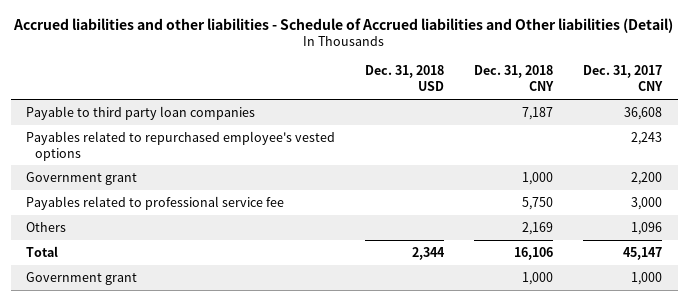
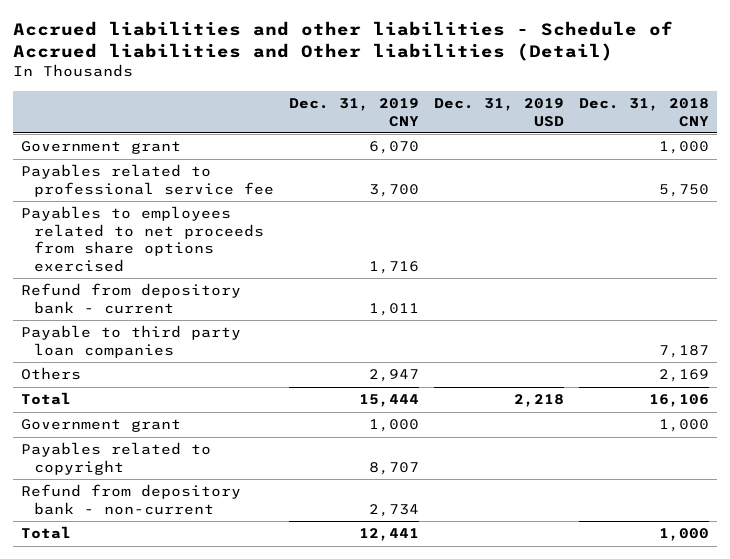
- | Dec. 31, 2018 USD | Dec. 31, 2018 CNY | Dec. 31, 2017 CNY
+ | Dec. 31, 2019 CNY | Dec. 31, 2019 USD | Dec. 31, 2018 CNY
- Payables related to repurchased employee's vested options | | | 2,243
+ Payables to employees related to net proceeds from share options exercised | 1,716 | |
+ Refund from depository bank - current | 1,011 | |
moved down: Payable to third party loan companies | | | 7,187
+ Payables related to copyright | 8,707 | |
+ Refund from depository bank - non-current | 2,734 | |
+ Total | 12,441 | | 1,000

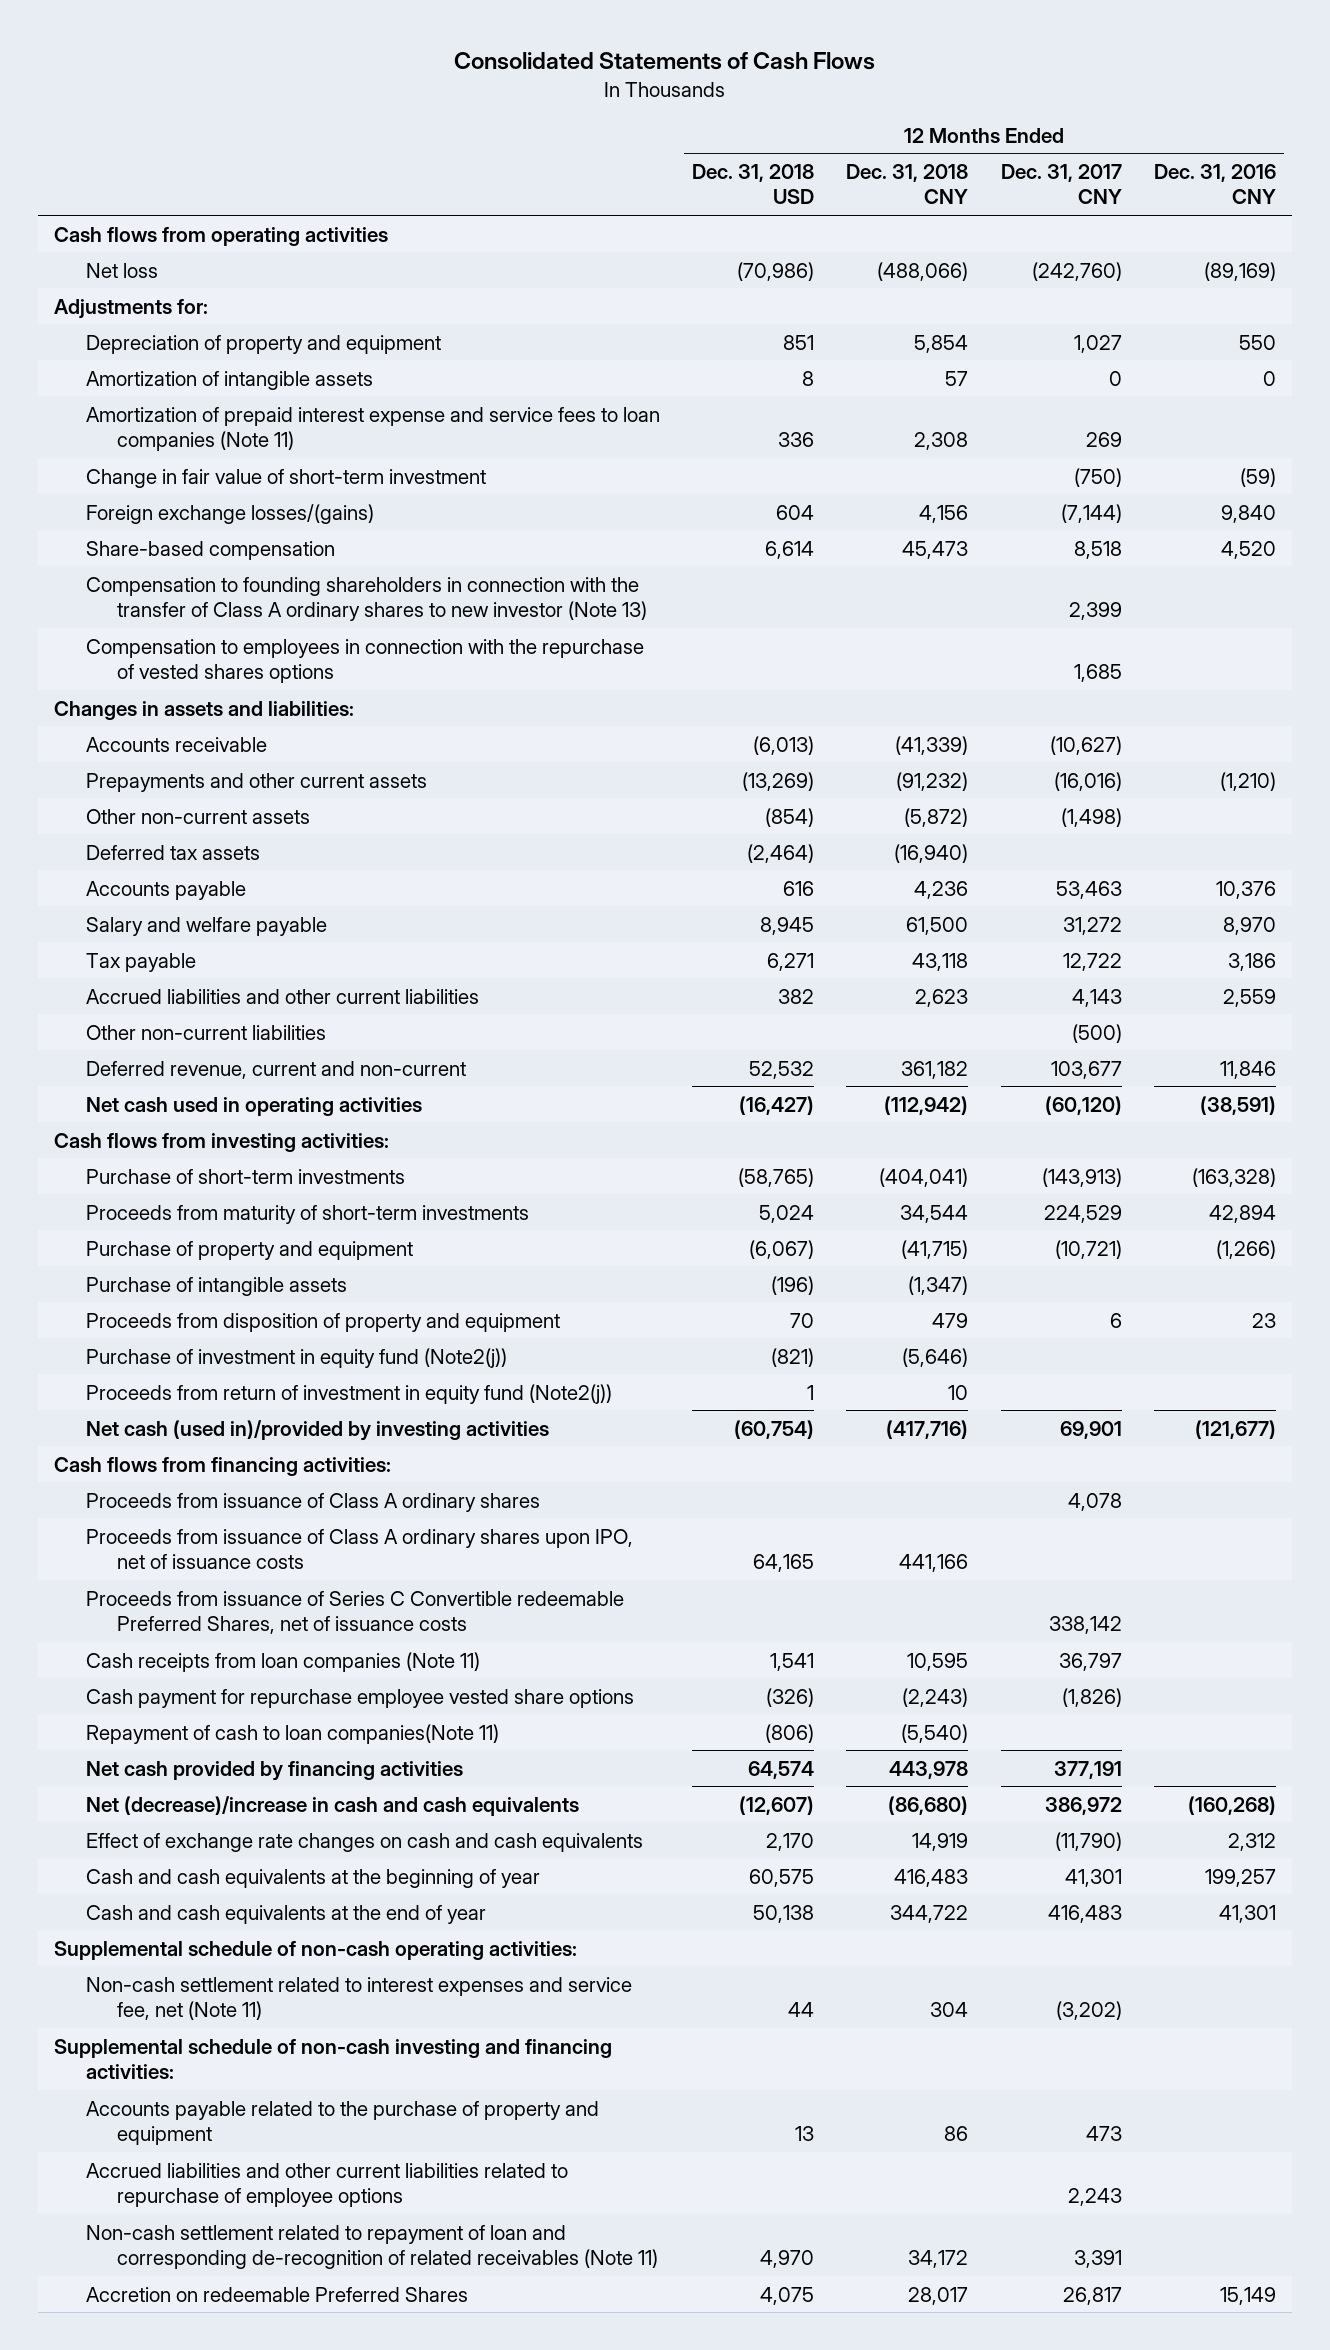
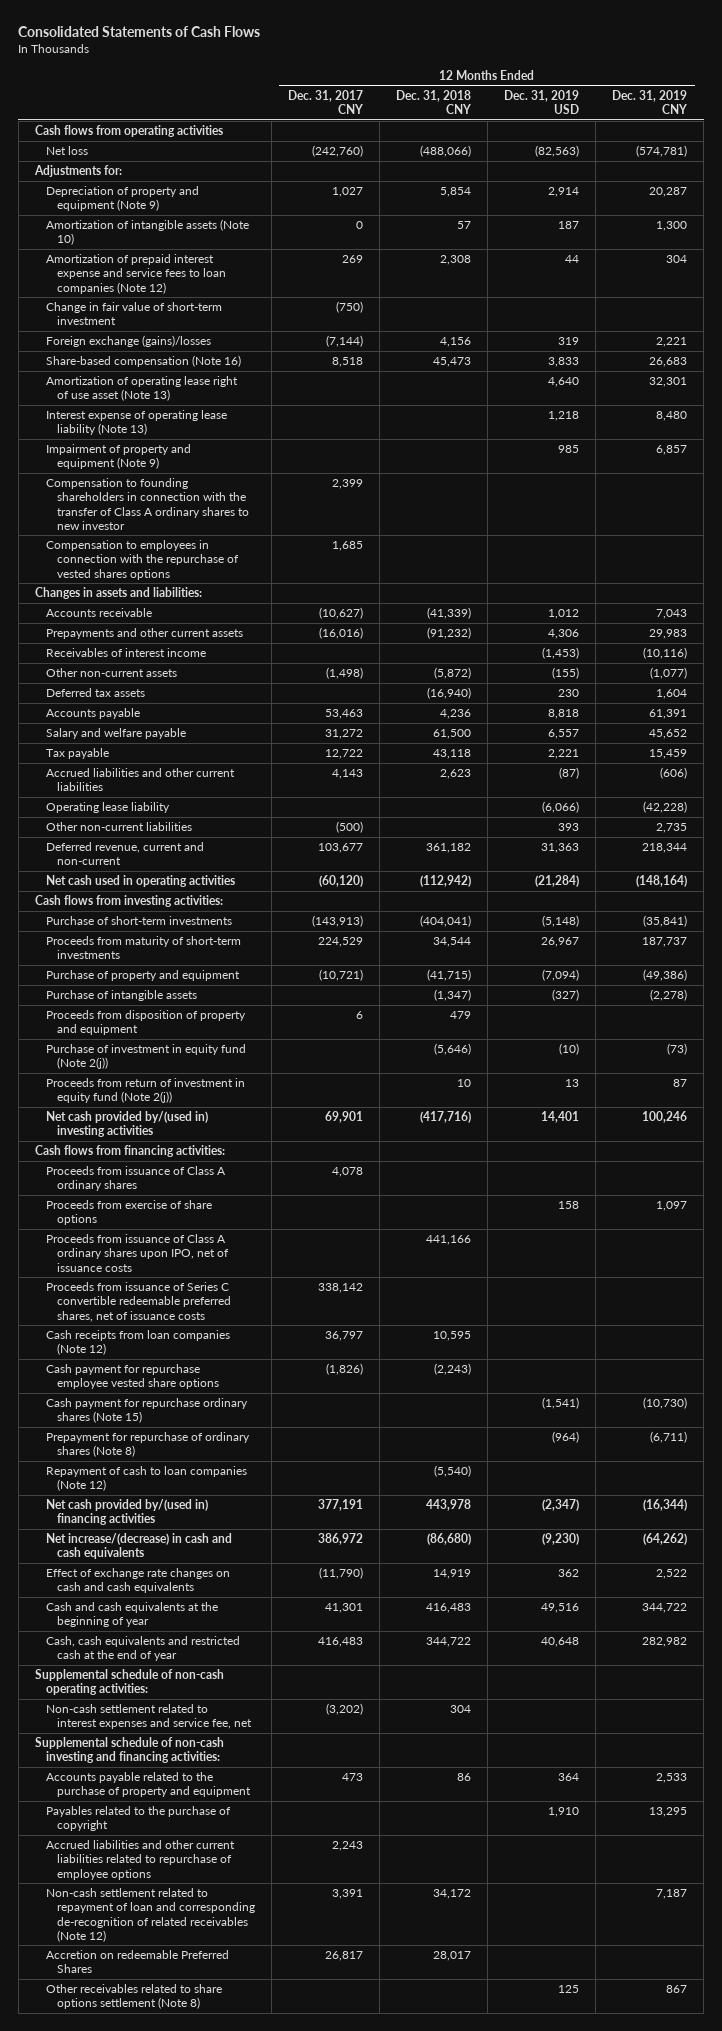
- | 12 Months Ended Dec. 31, 2018 USD | 12 Months Ended Dec. 31, 2018 CNY | 12 Months Ended Dec. 31, 2017 CNY | 12 Months Ended Dec. 31, 2016 CNY
+ | 12 Months Ended Dec. 31, 2017 CNY | 12 Months Ended Dec. 31, 2018 CNY | 12 Months Ended Dec. 31, 2019 USD | 12 Months Ended Dec. 31, 2019 CNY
- Depreciation of property and equipment | 851 | 5,854 | 1,027 | 550
- Amortization of intangible assets | 8 | 57 | 0 | 0
- Amortization of prepaid interest expense and service fees to loan companies (Note 11) | 336 | 2,308 | 269 |
+ Depreciation of property and equipment (Note 9) | 1,027 | 5,854 | 2,914 | 20,287
+ Amortization of intangible assets (Note 10) | 0 | 57 | 187 | 1,300
+ Amortization of prepaid interest expense and service fees to loan companies (Note 12) | 269 | 2,308 | 44 | 304
- Foreign exchange losses/(gains) | 604 | 4,156 | (7,144) | 9,840
- Share-based compensation | 6,614 | 45,473 | 8,518 | 4,520
- Compensation to founding shareholders in connection with the transfer of Class A ordinary shares to new investor (Note 13) | | | 2,399 |
+ Foreign exchange (gains)/losses | (7,144) | 4,156 | 319 | 2,221
+ Share-based compensation (Note 16) | 8,518 | 45,473 | 3,833 | 26,683
+ Amortization of operating lease right of use asset (Note 13) | | | 4,640 | 32,301
+ Interest expense of operating lease liability (Note 13) | | | 1,218 | 8,480
+ Impairment of property and equipment (Note 9) | | | 985 | 6,857
+ Compensation to founding shareholders in connection with the transfer of Class A ordinary shares to new investor | 2,399 | | |
+ Receivables of interest income | | | (1,453) | (10,116)
+ Operating lease liability | | | (6,066) | (42,228)
- Purchase of investment in equity fund (Note2(j)) | (821) | (5,646) | |
- Proceeds from return of investment in equity fund (Note2(j)) | 1 | 10 | |
- Net cash (used in)/provided by investing activities | (60,754) | (417,716) | 69,901 | (121,677)
+ Purchase of investment in equity fund (Note 2(j)) | | (5,646) | (10) | (73)
+ Proceeds from return of investment in equity fund (Note 2(j)) | | 10 | 13 | 87
+ Net cash provided by/(used in) investing activities | 69,901 | (417,716) | 14,401 | 100,246
+ Proceeds from exercise of share options | | | 158 | 1,097
- Proceeds from issuance of Series C Convertible redeemable Preferred Shares, net of issuance costs | | | 338,142 |
- Cash receipts from loan companies (Note 11) | 1,541 | 10,595 | 36,797 |
+ Proceeds from issuance of Series C convertible redeemable preferred shares, net of issuance costs | 338,142 | | |
+ Cash receipts from loan companies (Note 12) | 36,797 | 10,595 | |
- Repayment of cash to loan companies(Note 11) | (806) | (5,540) | |
- Net cash provided by financing activities | 64,574 | 443,978 | 377,191 |
- Net (decrease)/increase in cash and cash equivalents | (12,607) | (86,680) | 386,972 | (160,268)
+ Cash payment for repurchase ordinary shares (Note 15) | | | (1,541) | (10,730)
+ Prepayment for repurchase of ordinary shares (Note 8) | | | (964) | (6,711)
+ Repayment of cash to loan companies (Note 12) | | (5,540) | |
+ Net cash provided by/(used in) financing activities | 377,191 | 443,978 | (2,347) | (16,344)
+ Net increase/(decrease) in cash and cash equivalents | 386,972 | (86,680) | (9,230) | (64,262)
- Cash and cash equivalents at the end of year | 50,138 | 344,722 | 416,483 | 41,301
+ Cash, cash equivalents and restricted cash at the end of year | 416,483 | 344,722 | 40,648 | 282,982
- Non-cash settlement related to interest expenses and service fee, net (Note 11) | 44 | 304 | (3,202) |
+ Non-cash settlement related to interest expenses and service fee, net | (3,202) | 304 | |
+ Payables related to the purchase of copyright | | | 1,910 | 13,295
- Non-cash settlement related to repayment of loan and corresponding de-recognition of related receivables (Note 11) | 4,970 | 34,172 | 3,391 |
+ Non-cash settlement related to repayment of loan and corresponding de-recognition of related receivables (Note 12) | 3,391 | 34,172 | | 7,187
+ Other receivables related to share options settlement (Note 8) | | | 125 | 867

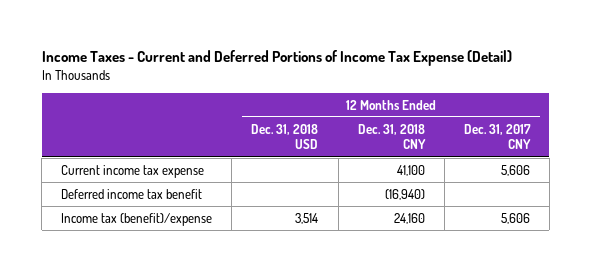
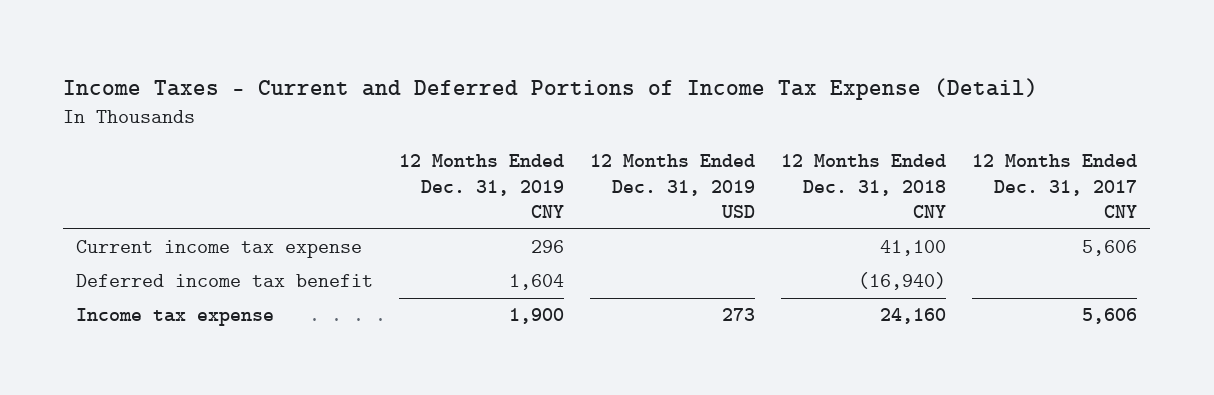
- | 12 Months Ended Dec. 31, 2018 USD | 12 Months Ended Dec. 31, 2018 CNY | 12 Months Ended Dec. 31, 2017 CNY
+ | 12 Months Ended Dec. 31, 2019 CNY | 12 Months Ended Dec. 31, 2019 USD | 12 Months Ended Dec. 31, 2018 CNY | 12 Months Ended Dec. 31, 2017 CNY
- Income tax (benefit)/expense | 3,514 | 24,160 | 5,606
+ Income tax expense | 1,900 | 273 | 24,160 | 5,606

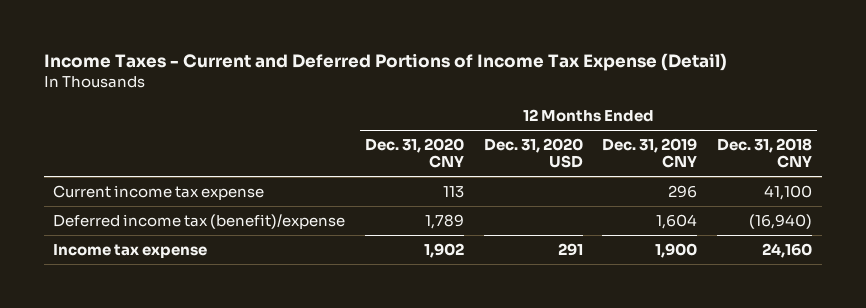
- | 12 Months Ended Dec. 31, 2019 CNY | 12 Months Ended Dec. 31, 2019 USD | 12 Months Ended Dec. 31, 2018 CNY | 12 Months Ended Dec. 31, 2017 CNY
+ | 12 Months Ended Dec. 31, 2020 CNY | 12 Months Ended Dec. 31, 2020 USD | 12 Months Ended Dec. 31, 2019 CNY | 12 Months Ended Dec. 31, 2018 CNY
- Deferred income tax benefit | 1,604 | | (16,940) |
+ Deferred income tax (benefit)/expense | 1,789 | | 1,604 | (16,940)

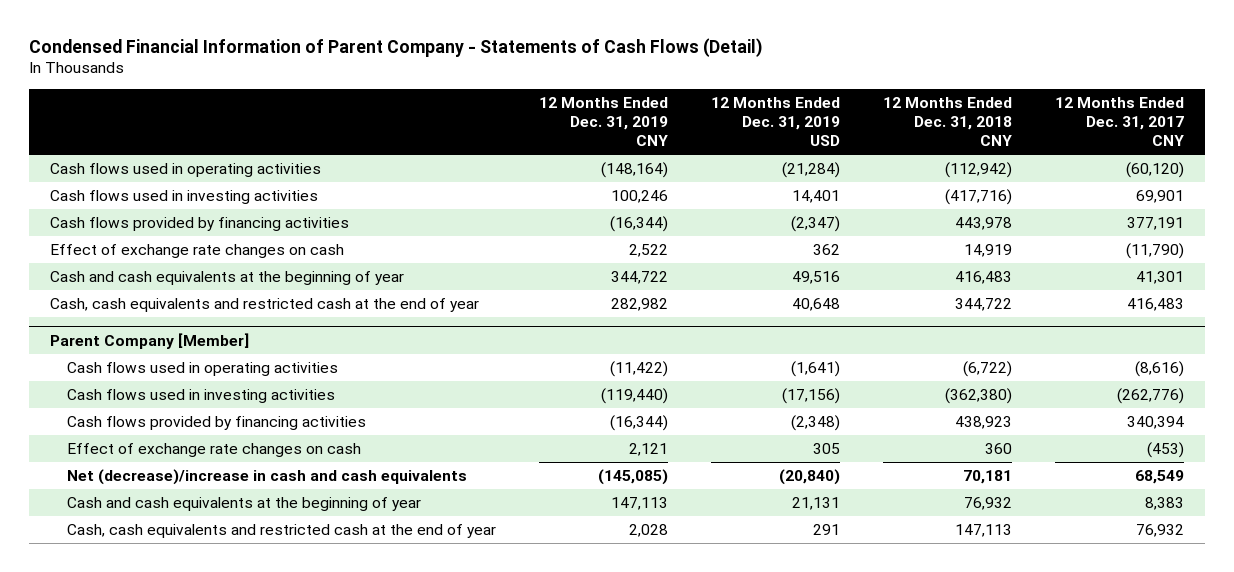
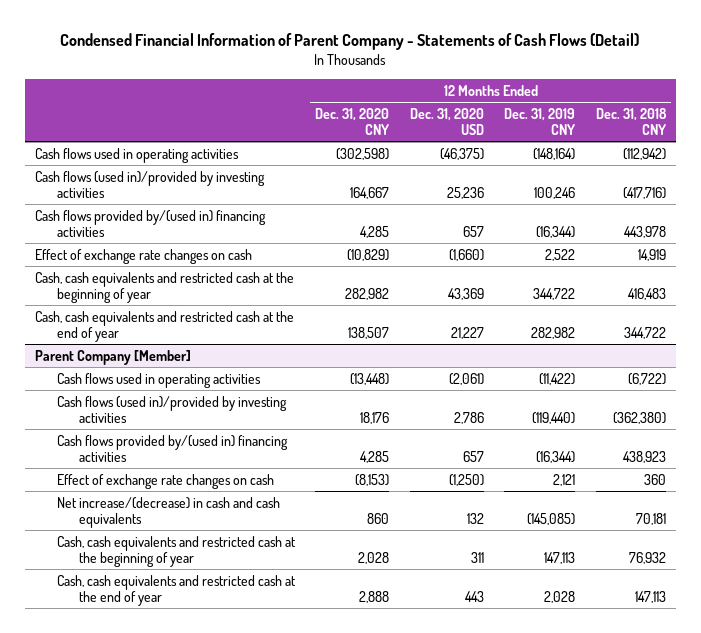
- | 12 Months Ended Dec. 31, 2019 CNY | 12 Months Ended Dec. 31, 2019 USD | 12 Months Ended Dec. 31, 2018 CNY | 12 Months Ended Dec. 31, 2017 CNY
+ | 12 Months Ended Dec. 31, 2020 CNY | 12 Months Ended Dec. 31, 2020 USD | 12 Months Ended Dec. 31, 2019 CNY | 12 Months Ended Dec. 31, 2018 CNY
- Cash flows used in investing activities | 100,246 | 14,401 | (417,716) | 69,901
- Cash flows provided by financing activities | (16,344) | (2,347) | 443,978 | 377,191
+ Cash flows (used in)/provided by investing activities | 164,667 | 25,236 | 100,246 | (417,716)
+ Cash flows provided by/(used in) financing activities | 4,285 | 657 | (16,344) | 443,978
- Cash and cash equivalents at the beginning of year | 344,722 | 49,516 | 416,483 | 41,301
+ Cash, cash equivalents and restricted cash at the beginning of year | 282,982 | 43,369 | 344,722 | 416,483
@ Parent Company [Member]
- Cash flows used in investing activities | (119,440) | (17,156) | (362,380) | (262,776)
- Cash flows provided by financing activities | (16,344) | (2,348) | 438,923 | 340,394
+ Cash flows (used in)/provided by investing activities | 18,176 | 2,786 | (119,440) | (362,380)
+ Cash flows provided by/(used in) financing activities | 4,285 | 657 | (16,344) | 438,923
- Net (decrease)/increase in cash and cash equivalents | (145,085) | (20,840) | 70,181 | 68,549
- Cash and cash equivalents at the beginning of year | 147,113 | 21,131 | 76,932 | 8,383
+ Net increase/(decrease) in cash and cash equivalents | 860 | 132 | (145,085) | 70,181
+ Cash, cash equivalents and restricted cash at the beginning of year | 2,028 | 311 | 147,113 | 76,932

